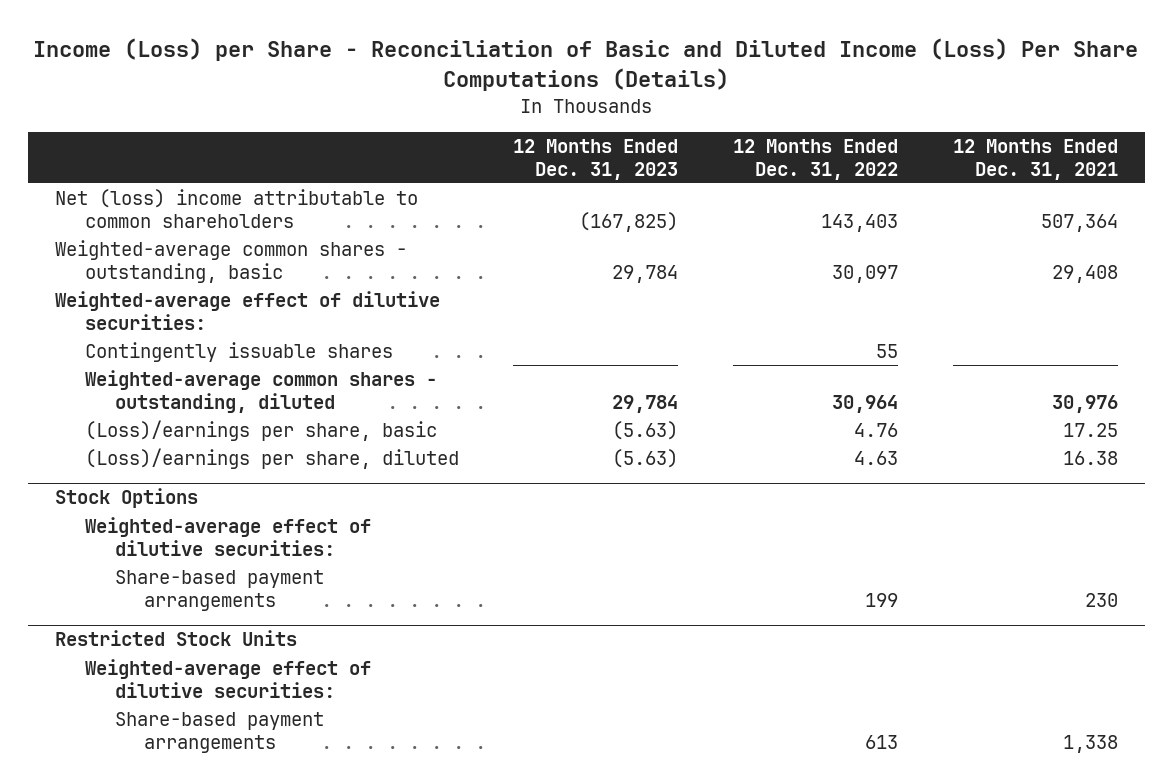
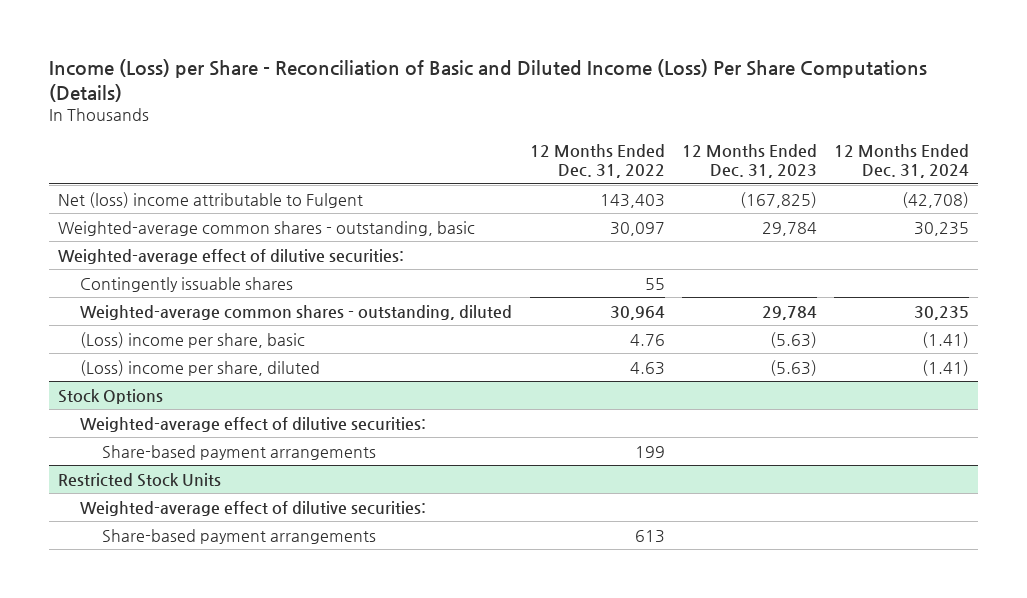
- | 12 Months Ended Dec. 31, 2023 | 12 Months Ended Dec. 31, 2022 | 12 Months Ended Dec. 31, 2021
+ | 12 Months Ended Dec. 31, 2022 | 12 Months Ended Dec. 31, 2023 | 12 Months Ended Dec. 31, 2024
- Net (loss) income attributable to common shareholders | (167,825) | 143,403 | 507,364
+ Net (loss) income attributable to Fulgent | 143,403 | (167,825) | (42,708)
- (Loss)/earnings per share, basic | (5.63) | 4.76 | 17.25
- (Loss)/earnings per share, diluted | (5.63) | 4.63 | 16.38
+ (Loss) income per share, basic | 4.76 | (5.63) | (1.41)
+ (Loss) income per share, diluted | 4.63 | (5.63) | (1.41)

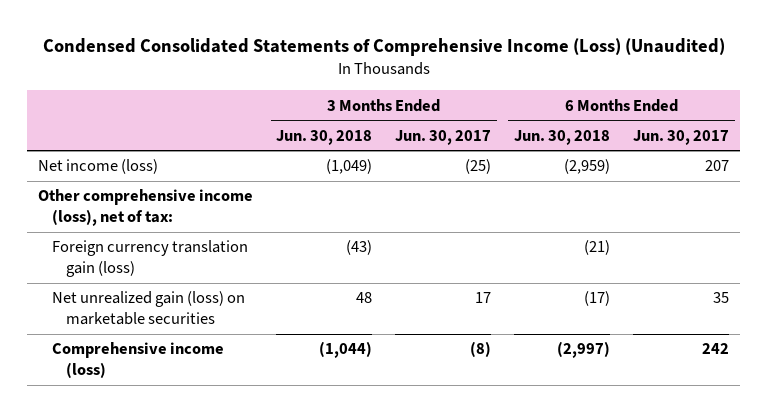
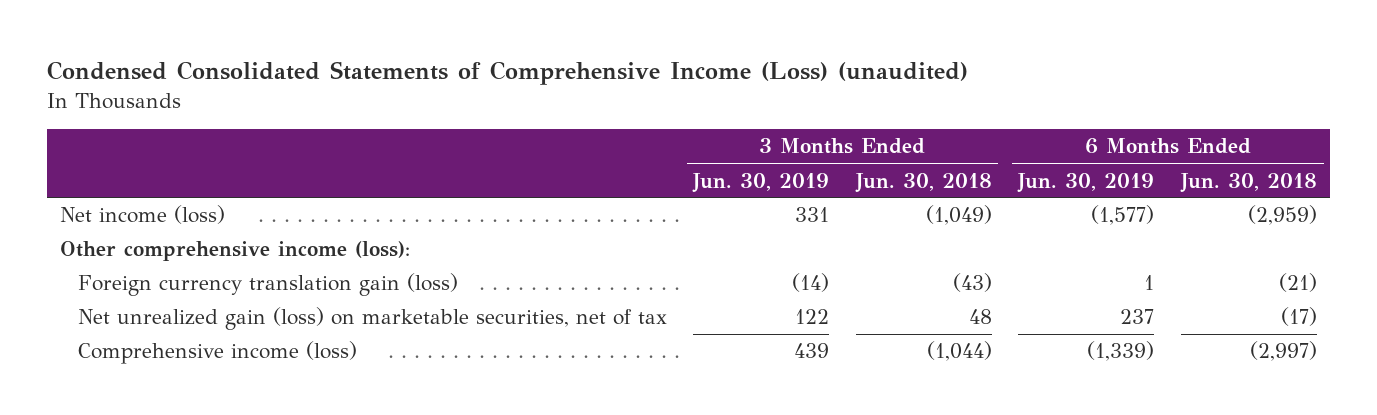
- Condensed Consolidated Statements of Comprehensive Income (Loss) (Unaudited)
+ Condensed Consolidated Statements of Comprehensive Income (Loss) (unaudited)
- | 3 Months Ended Jun. 30, 2018 | 3 Months Ended Jun. 30, 2017 | 6 Months Ended Jun. 30, 2018 | 6 Months Ended Jun. 30, 2017
+ | 3 Months Ended Jun. 30, 2019 | 3 Months Ended Jun. 30, 2018 | 6 Months Ended Jun. 30, 2019 | 6 Months Ended Jun. 30, 2018
- Other comprehensive income (loss), net of tax:
+ Other comprehensive income (loss):
- Net unrealized gain (loss) on marketable securities | 48 | 17 | (17) | 35
+ Net unrealized gain (loss) on marketable securities, net of tax | 122 | 48 | 237 | (17)

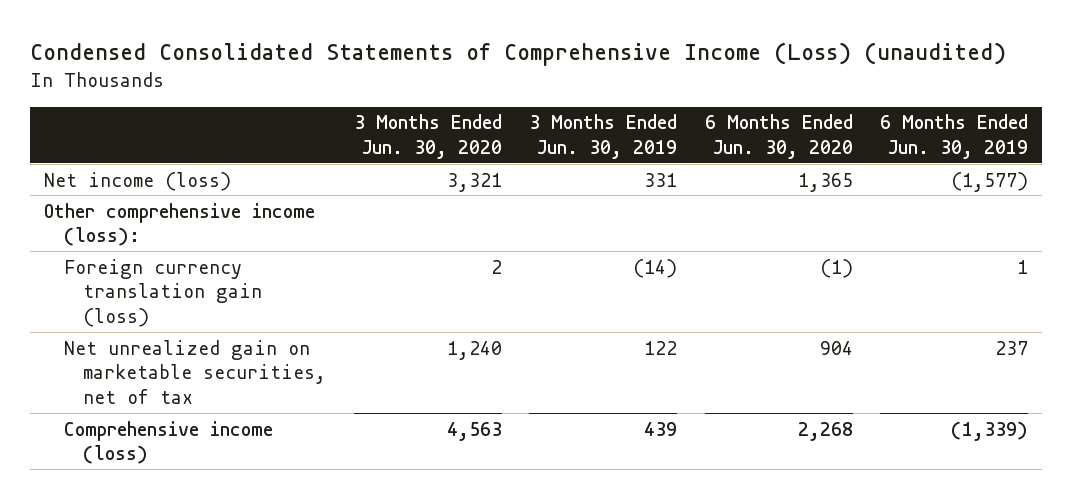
- | 3 Months Ended Jun. 30, 2019 | 3 Months Ended Jun. 30, 2018 | 6 Months Ended Jun. 30, 2019 | 6 Months Ended Jun. 30, 2018
+ | 3 Months Ended Jun. 30, 2020 | 3 Months Ended Jun. 30, 2019 | 6 Months Ended Jun. 30, 2020 | 6 Months Ended Jun. 30, 2019
- Net unrealized gain (loss) on marketable securities, net of tax | 122 | 48 | 237 | (17)
+ Net unrealized gain on marketable securities, net of tax | 1,240 | 122 | 904 | 237

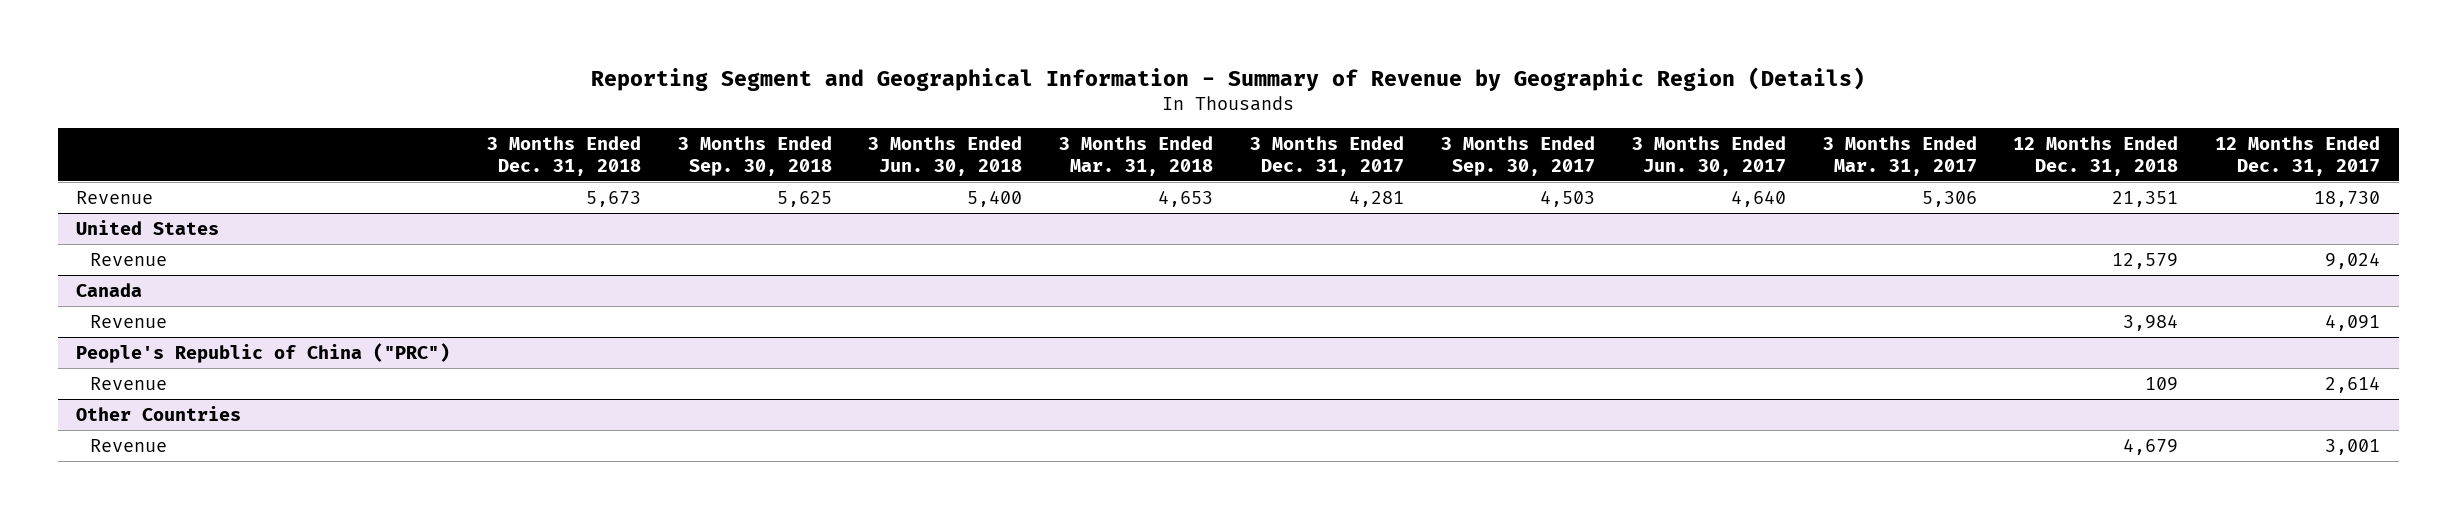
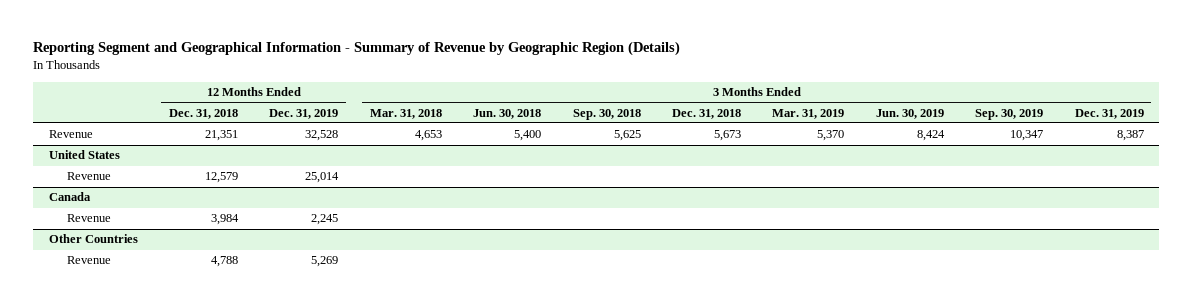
- | 3 Months Ended Dec. 31, 2018 | 3 Months Ended Sep. 30, 2018 | 3 Months Ended Jun. 30, 2018 | 3 Months Ended Mar. 31, 2018 | 3 Months Ended Dec. 31, 2017 | 3 Months Ended Sep. 30, 2017 | 3 Months Ended Jun. 30, 2017 | 3 Months Ended Mar. 31, 2017 | 12 Months Ended Dec. 31, 2018 | 12 Months Ended Dec. 31, 2017
+ | 12 Months Ended Dec. 31, 2018 | 12 Months Ended Dec. 31, 2019 | 3 Months Ended Mar. 31, 2018 | 3 Months Ended Jun. 30, 2018 | 3 Months Ended Sep. 30, 2018 | 3 Months Ended Dec. 31, 2018 | 3 Months Ended Mar. 31, 2019 | 3 Months Ended Jun. 30, 2019 | 3 Months Ended Sep. 30, 2019 | 3 Months Ended Dec. 31, 2019
- People's Republic of China ("PRC")
- Revenue | | | | | | | | | 109 | 2,614
@ Other Countries
- Revenue | | | | | | | | | 4,679 | 3,001
+ Revenue | 4,788 | 5,269 | | | | | | | |

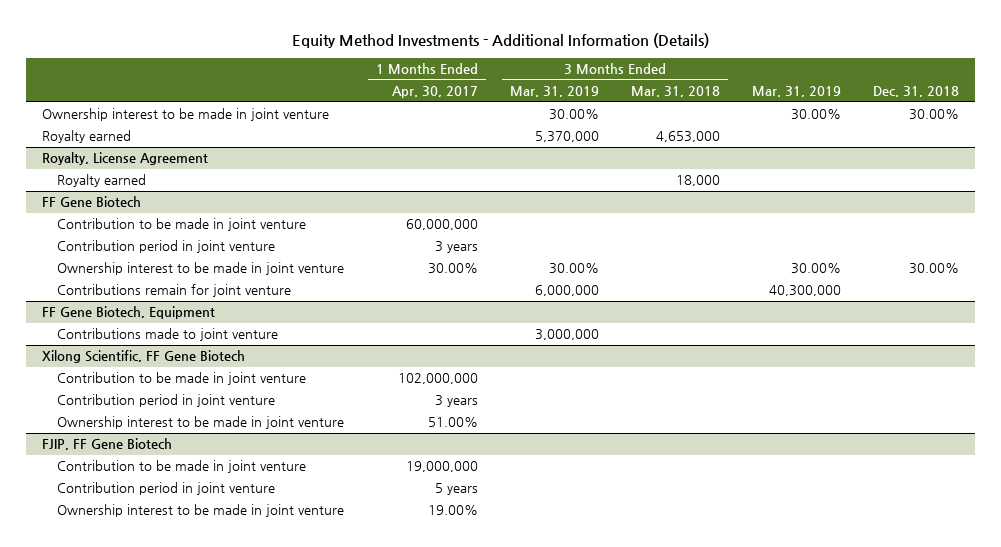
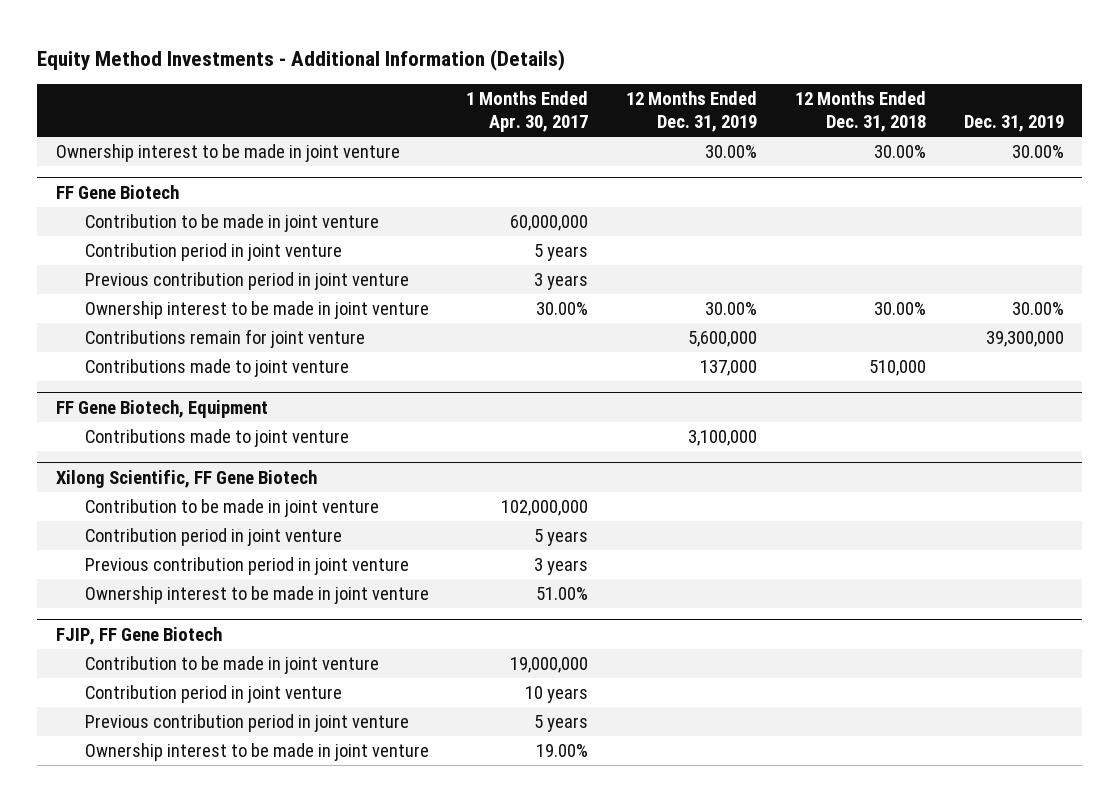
- | 1 Months Ended Apr. 30, 2017 | 3 Months Ended Mar. 31, 2019 | 3 Months Ended Mar. 31, 2018 | Mar. 31, 2019 | Dec. 31, 2018
+ | 1 Months Ended Apr. 30, 2017 | 12 Months Ended Dec. 31, 2019 | 12 Months Ended Dec. 31, 2018 | Dec. 31, 2019
- Royalty earned | | 5,370,000 | 4,653,000 | |
- Royalty, License Agreement
- Royalty earned | | | 18,000 | |
@ FF Gene Biotech
- Contribution period in joint venture | 3 years | | | |
+ Contribution period in joint venture | 5 years | | |
+ Previous contribution period in joint venture | 3 years | | |
+ Contributions made to joint venture | | 137,000 | 510,000 |
@ Xilong Scientific, FF Gene Biotech
- Contribution period in joint venture | 3 years | | | |
+ Contribution period in joint venture | 5 years | | |
+ Previous contribution period in joint venture | 3 years | | |
@ FJIP, FF Gene Biotech
- Contribution period in joint venture | 5 years | | | |
+ Contribution period in joint venture | 10 years | | |
+ Previous contribution period in joint venture | 5 years | | |

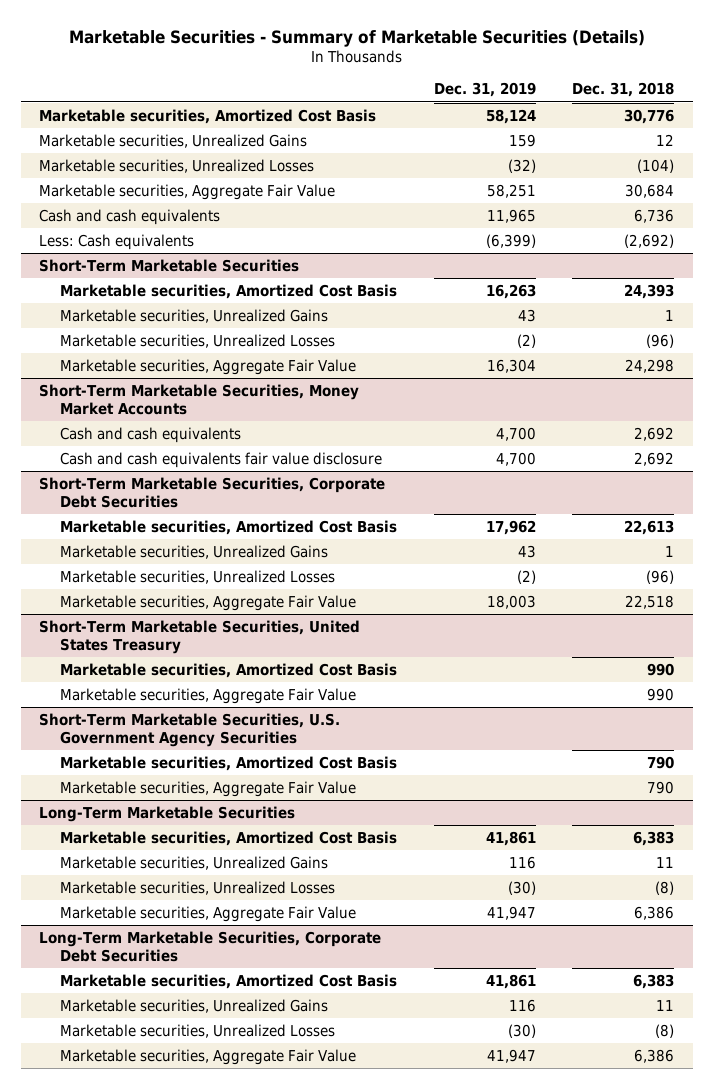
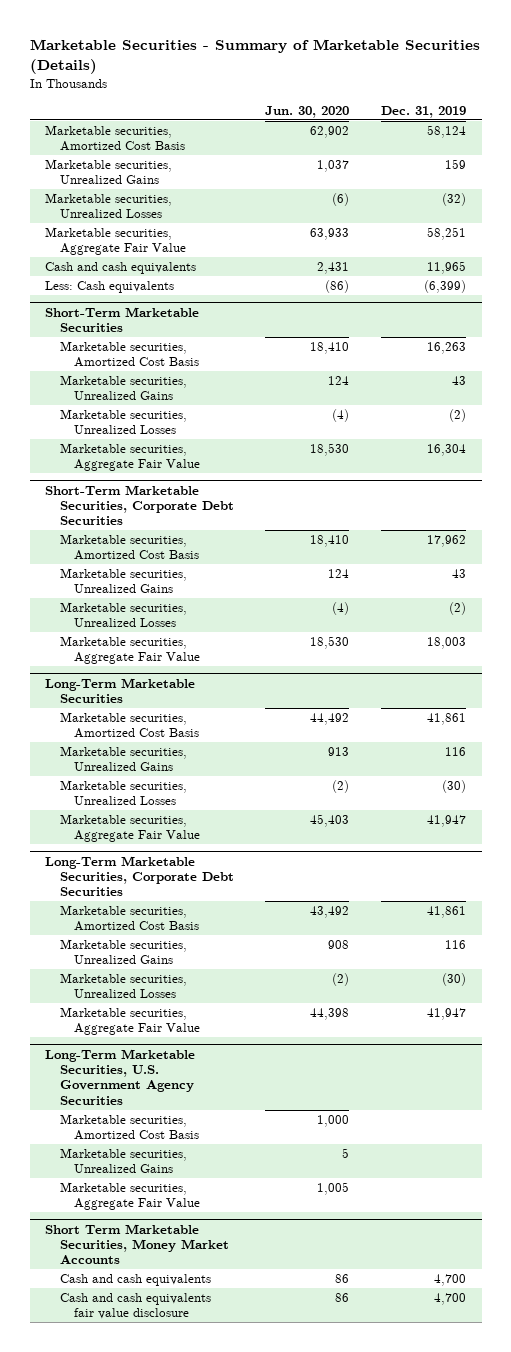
- | Dec. 31, 2019 | Dec. 31, 2018
+ | Jun. 30, 2020 | Dec. 31, 2019
- Short-Term Marketable Securities, Money Market Accounts
- Cash and cash equivalents | 4,700 | 2,692
- Cash and cash equivalents fair value disclosure | 4,700 | 2,692
- Short-Term Marketable Securities, United States Treasury
- Marketable securities, Amortized Cost Basis | | 990
- Marketable securities, Aggregate Fair Value | | 990
- Short-Term Marketable Securities, U.S. Government Agency Securities
- Marketable securities, Amortized Cost Basis | | 790
- Marketable securities, Aggregate Fair Value | | 790
+ Long-Term Marketable Securities, U.S. Government Agency Securities
+ Marketable securities, Amortized Cost Basis | 1,000 |
+ Marketable securities, Unrealized Gains | 5 |
+ Marketable securities, Aggregate Fair Value | 1,005 |
+ Short Term Marketable Securities, Money Market Accounts
+ Cash and cash equivalents | 86 | 4,700
+ Cash and cash equivalents fair value disclosure | 86 | 4,700

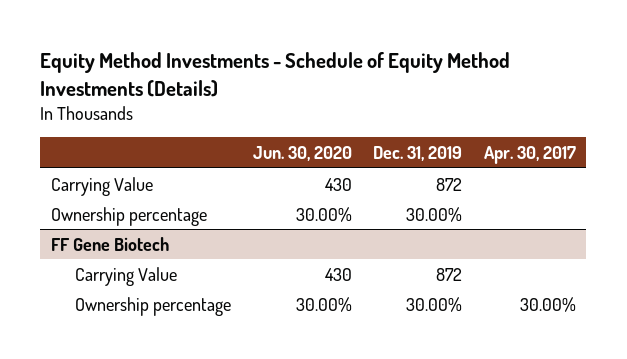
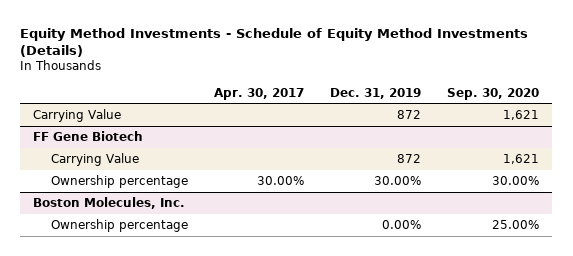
- | Jun. 30, 2020 | Dec. 31, 2019 | Apr. 30, 2017
+ | Apr. 30, 2017 | Dec. 31, 2019 | Sep. 30, 2020
- Ownership percentage | 30.00% | 30.00% |
+ Boston Molecules, Inc.
+ Ownership percentage | | 0.00% | 25.00%

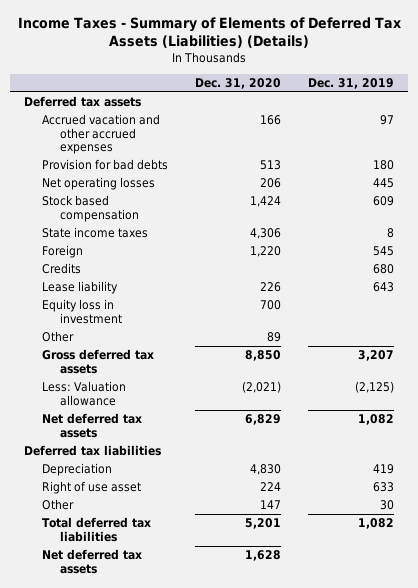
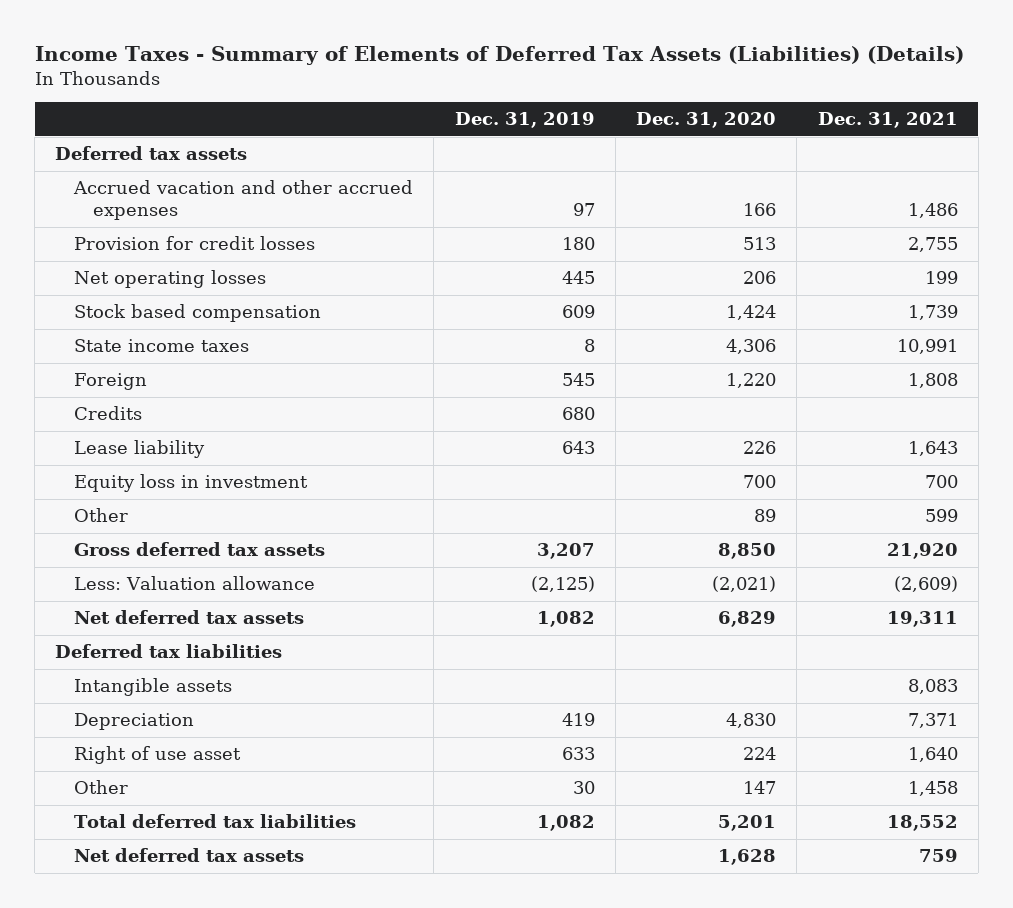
- | Dec. 31, 2020 | Dec. 31, 2019
+ | Dec. 31, 2019 | Dec. 31, 2020 | Dec. 31, 2021
- Provision for bad debts | 513 | 180
+ Provision for credit losses | 180 | 513 | 2,755
+ Intangible assets | | | 8,083

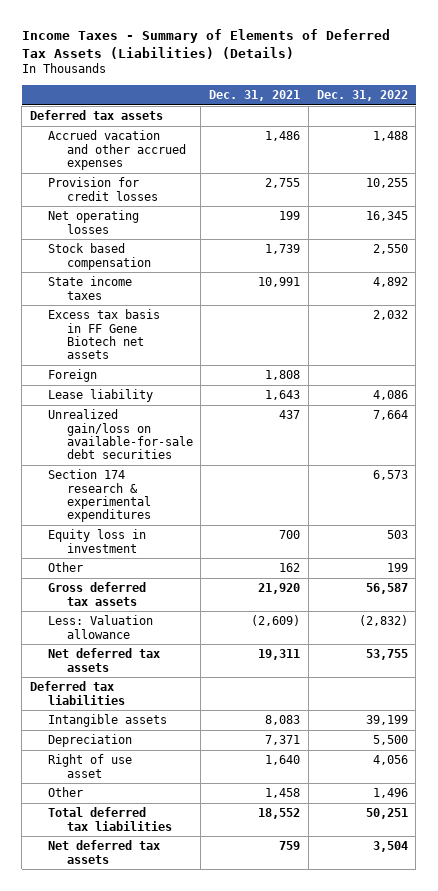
- | Dec. 31, 2019 | Dec. 31, 2020 | Dec. 31, 2021
+ | Dec. 31, 2021 | Dec. 31, 2022
+ Excess tax basis in FF Gene Biotech net assets | | 2,032
- Credits | 680 | |
+ Unrealized gain/loss on available-for-sale debt securities | 437 | 7,664
+ Section 174 research & experimental expenditures | | 6,573
- Other | | 89 | 599
+ Other | 162 | 199

